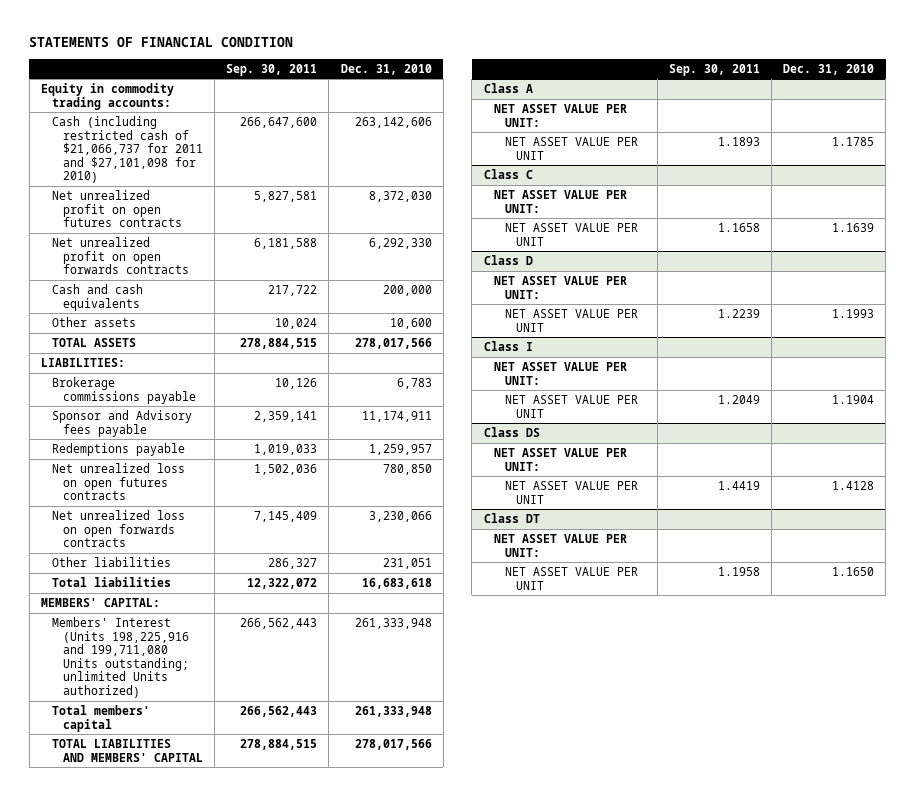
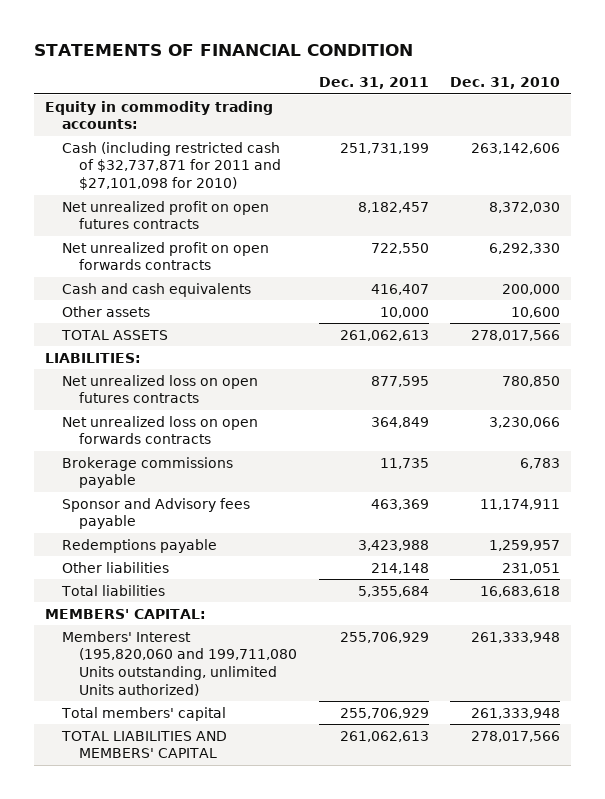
- | Sep. 30, 2011 | Dec. 31, 2010
+ | Dec. 31, 2011 | Dec. 31, 2010
- Cash (including restricted cash of $21,066,737 for 2011 and $27,101,098 for 2010) | 266,647,600 | 263,142,606
+ Cash (including restricted cash of $32,737,871 for 2011 and $27,101,098 for 2010) | 251,731,199 | 263,142,606
moved up: Net unrealized loss on open futures contracts | 877,595 | 780,850
moved up: Net unrealized loss on open forwards contracts | 364,849 | 3,230,066
- Members' Interest (Units 198,225,916 and 199,711,080 Units outstanding; unlimited Units authorized) | 266,562,443 | 261,333,948
+ Members' Interest (195,820,060 and 199,711,080 Units outstanding, unlimited Units authorized) | 255,706,929 | 261,333,948
- Class A
- NET ASSET VALUE PER UNIT:
- NET ASSET VALUE PER UNIT | 1.1893 | 1.1785
- Class C
- NET ASSET VALUE PER UNIT:
- NET ASSET VALUE PER UNIT | 1.1658 | 1.1639
- Class D
- NET ASSET VALUE PER UNIT:
- NET ASSET VALUE PER UNIT | 1.2239 | 1.1993
- Class I
- NET ASSET VALUE PER UNIT:
- NET ASSET VALUE PER UNIT | 1.2049 | 1.1904
- Class DS
- NET ASSET VALUE PER UNIT:
- NET ASSET VALUE PER UNIT | 1.4419 | 1.4128
- Class DT
- NET ASSET VALUE PER UNIT:
- NET ASSET VALUE PER UNIT | 1.1958 | 1.1650

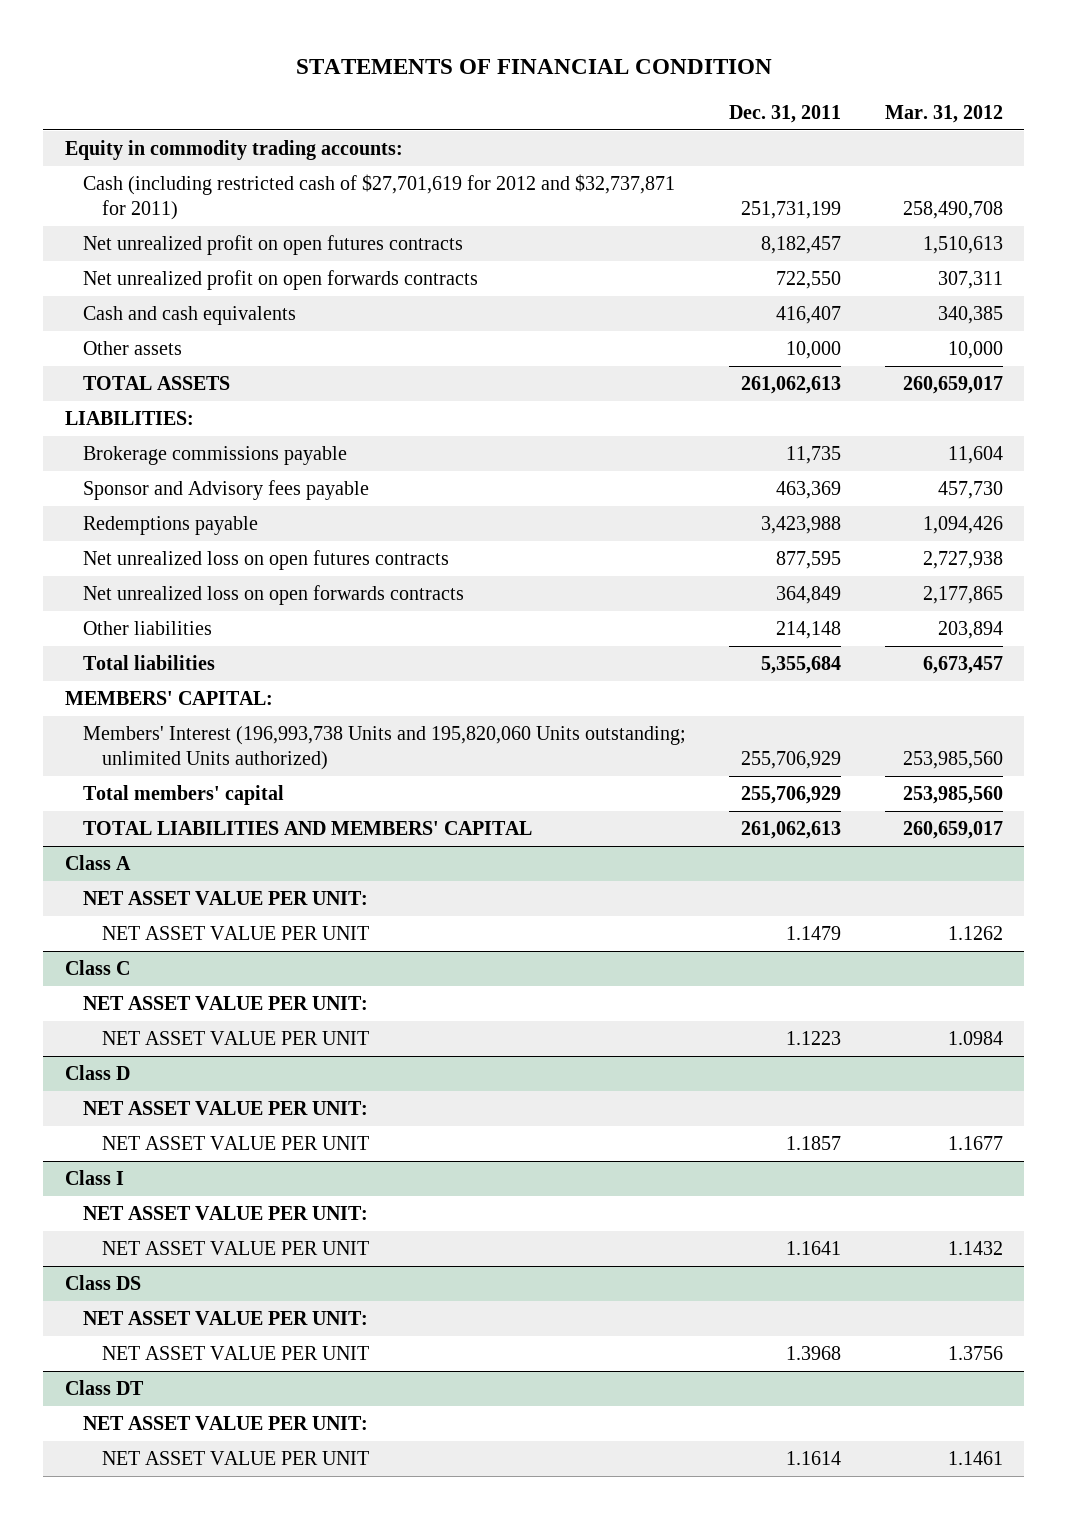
- | Dec. 31, 2011 | Dec. 31, 2010
+ | Dec. 31, 2011 | Mar. 31, 2012
- Cash (including restricted cash of $32,737,871 for 2011 and $27,101,098 for 2010) | 251,731,199 | 263,142,606
+ Cash (including restricted cash of $27,701,619 for 2012 and $32,737,871 for 2011) | 251,731,199 | 258,490,708
moved down: Net unrealized loss on open futures contracts | 877,595 | 2,727,938
moved down: Net unrealized loss on open forwards contracts | 364,849 | 2,177,865
- Members' Interest (195,820,060 and 199,711,080 Units outstanding, unlimited Units authorized) | 255,706,929 | 261,333,948
+ Members' Interest (196,993,738 Units and 195,820,060 Units outstanding; unlimited Units authorized) | 255,706,929 | 253,985,560
+ Class A
+ NET ASSET VALUE PER UNIT:
+ NET ASSET VALUE PER UNIT | 1.1479 | 1.1262
+ Class C
+ NET ASSET VALUE PER UNIT:
+ NET ASSET VALUE PER UNIT | 1.1223 | 1.0984
+ Class D
+ NET ASSET VALUE PER UNIT:
+ NET ASSET VALUE PER UNIT | 1.1857 | 1.1677
+ Class I
+ NET ASSET VALUE PER UNIT:
+ NET ASSET VALUE PER UNIT | 1.1641 | 1.1432
+ Class DS
+ NET ASSET VALUE PER UNIT:
+ NET ASSET VALUE PER UNIT | 1.3968 | 1.3756
+ Class DT
+ NET ASSET VALUE PER UNIT:
+ NET ASSET VALUE PER UNIT | 1.1614 | 1.1461

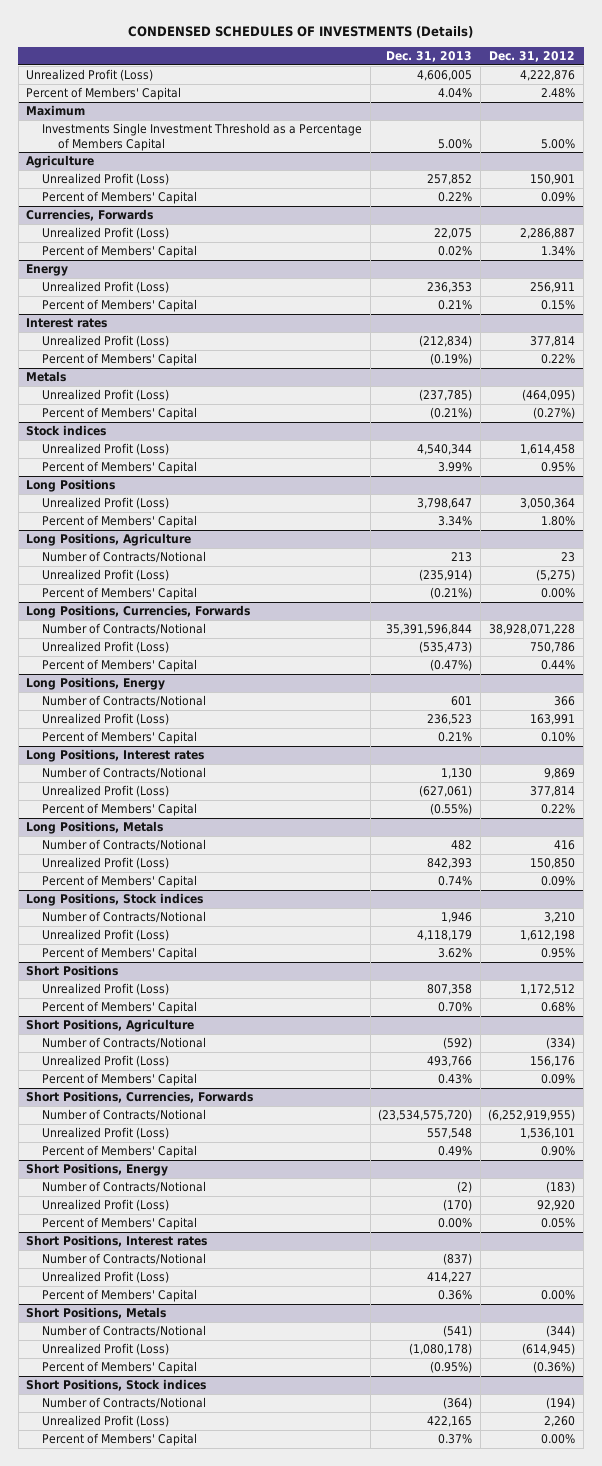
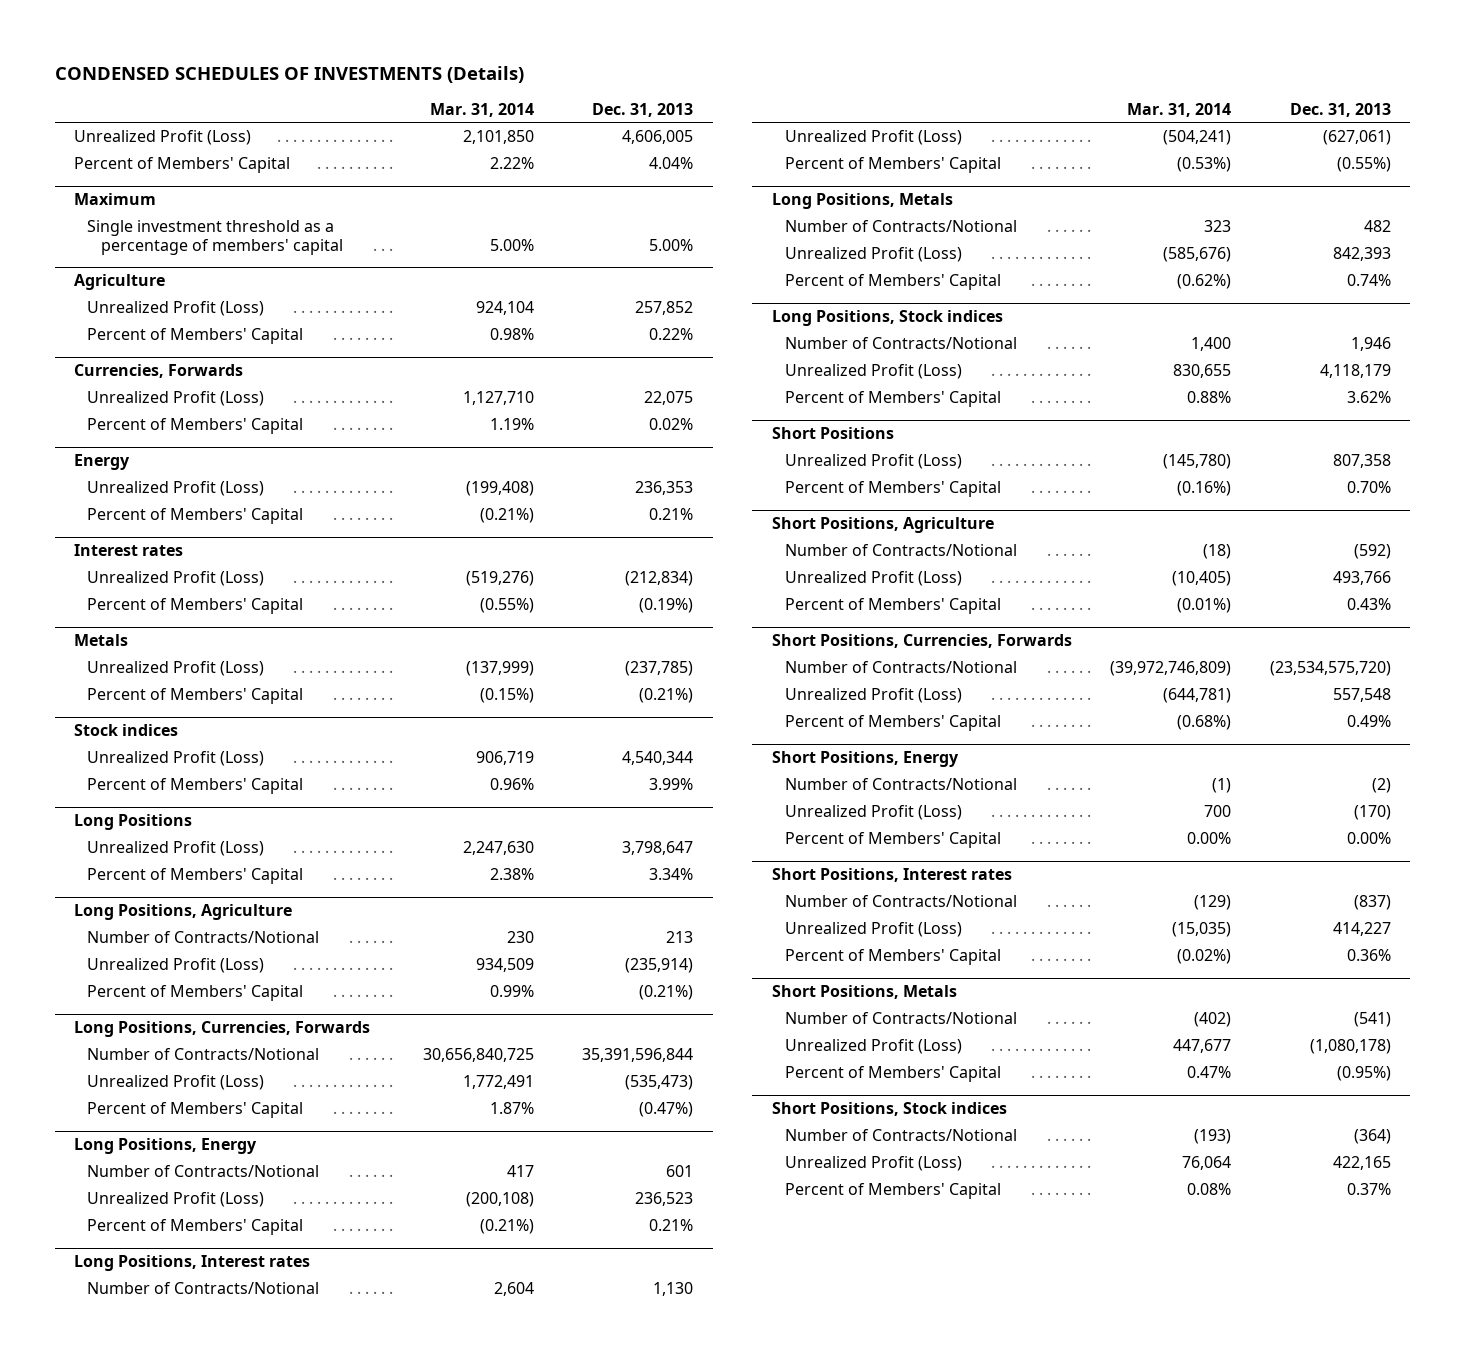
- | Dec. 31, 2013 | Dec. 31, 2012
+ | Mar. 31, 2014 | Dec. 31, 2013
@ Maximum
- Investments Single Investment Threshold as a Percentage of Members Capital | 5.00% | 5.00%
+ Single investment threshold as a percentage of members' capital | 5.00% | 5.00%

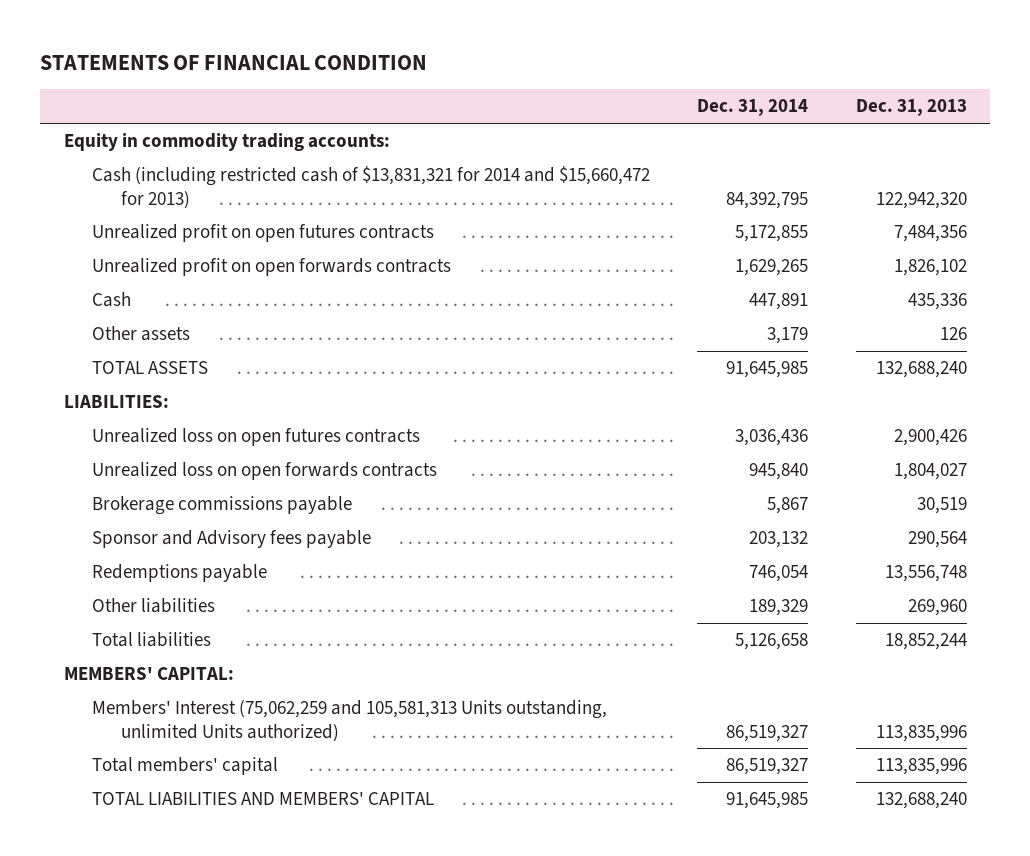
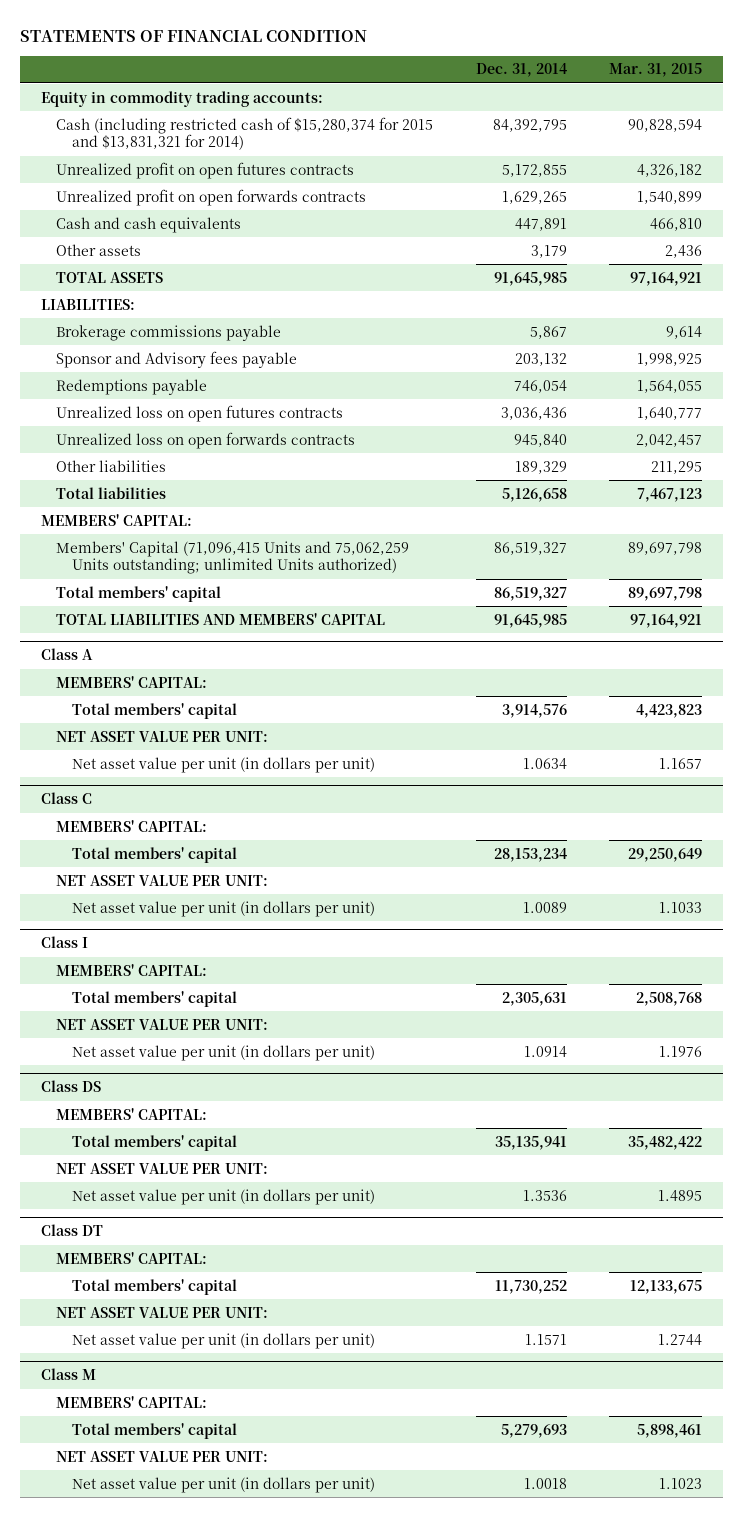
- | Dec. 31, 2014 | Dec. 31, 2013
+ | Dec. 31, 2014 | Mar. 31, 2015
- Cash (including restricted cash of $13,831,321 for 2014 and $15,660,472 for 2013) | 84,392,795 | 122,942,320
+ Cash (including restricted cash of $15,280,374 for 2015 and $13,831,321 for 2014) | 84,392,795 | 90,828,594
- Cash | 447,891 | 435,336
+ Cash and cash equivalents | 447,891 | 466,810
moved down: Unrealized loss on open futures contracts | 3,036,436 | 1,640,777
moved down: Unrealized loss on open forwards contracts | 945,840 | 2,042,457
- Members' Interest (75,062,259 and 105,581,313 Units outstanding, unlimited Units authorized) | 86,519,327 | 113,835,996
+ Members' Capital (71,096,415 Units and 75,062,259 Units outstanding; unlimited Units authorized) | 86,519,327 | 89,697,798
+ Class A
+ MEMBERS' CAPITAL:
+ Total members' capital | 3,914,576 | 4,423,823
+ NET ASSET VALUE PER UNIT:
+ Net asset value per unit (in dollars per unit) | 1.0634 | 1.1657
+ Class C
+ MEMBERS' CAPITAL:
+ Total members' capital | 28,153,234 | 29,250,649
+ NET ASSET VALUE PER UNIT:
+ Net asset value per unit (in dollars per unit) | 1.0089 | 1.1033
+ Class I
+ MEMBERS' CAPITAL:
+ Total members' capital | 2,305,631 | 2,508,768
+ NET ASSET VALUE PER UNIT:
+ Net asset value per unit (in dollars per unit) | 1.0914 | 1.1976
+ Class DS
+ MEMBERS' CAPITAL:
+ Total members' capital | 35,135,941 | 35,482,422
+ NET ASSET VALUE PER UNIT:
+ Net asset value per unit (in dollars per unit) | 1.3536 | 1.4895
+ Class DT
+ MEMBERS' CAPITAL:
+ Total members' capital | 11,730,252 | 12,133,675
+ NET ASSET VALUE PER UNIT:
+ Net asset value per unit (in dollars per unit) | 1.1571 | 1.2744
+ Class M
+ MEMBERS' CAPITAL:
+ Total members' capital | 5,279,693 | 5,898,461
+ NET ASSET VALUE PER UNIT:
+ Net asset value per unit (in dollars per unit) | 1.0018 | 1.1023

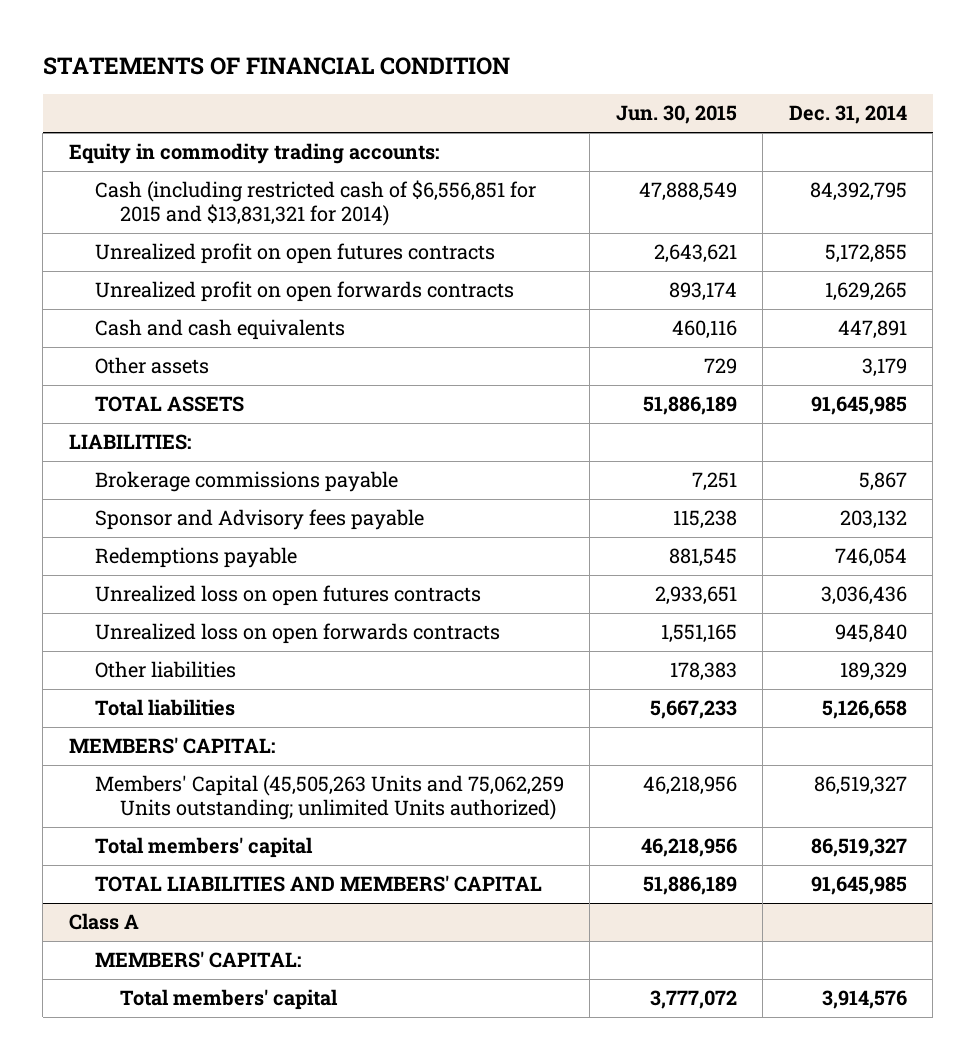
- | Dec. 31, 2014 | Mar. 31, 2015
+ | Jun. 30, 2015 | Dec. 31, 2014
- Cash (including restricted cash of $15,280,374 for 2015 and $13,831,321 for 2014) | 84,392,795 | 90,828,594
+ Cash (including restricted cash of $6,556,851 for 2015 and $13,831,321 for 2014) | 47,888,549 | 84,392,795
- Members' Capital (71,096,415 Units and 75,062,259 Units outstanding; unlimited Units authorized) | 86,519,327 | 89,697,798
+ Members' Capital (45,505,263 Units and 75,062,259 Units outstanding; unlimited Units authorized) | 46,218,956 | 86,519,327
@ Class A
- NET ASSET VALUE PER UNIT:
- Net asset value per unit (in dollars per unit) | 1.0634 | 1.1657
- Class C
- MEMBERS' CAPITAL:
- Total members' capital | 28,153,234 | 29,250,649
- NET ASSET VALUE PER UNIT:
- Net asset value per unit (in dollars per unit) | 1.0089 | 1.1033
- Class I
- MEMBERS' CAPITAL:
- Total members' capital | 2,305,631 | 2,508,768
- NET ASSET VALUE PER UNIT:
- Net asset value per unit (in dollars per unit) | 1.0914 | 1.1976
- Class DS
- MEMBERS' CAPITAL:
- Total members' capital | 35,135,941 | 35,482,422
- NET ASSET VALUE PER UNIT:
- Net asset value per unit (in dollars per unit) | 1.3536 | 1.4895
- Class DT
- MEMBERS' CAPITAL:
- Total members' capital | 11,730,252 | 12,133,675
- NET ASSET VALUE PER UNIT:
- Net asset value per unit (in dollars per unit) | 1.1571 | 1.2744
- Class M
- MEMBERS' CAPITAL:
- Total members' capital | 5,279,693 | 5,898,461
- NET ASSET VALUE PER UNIT:
- Net asset value per unit (in dollars per unit) | 1.0018 | 1.1023

